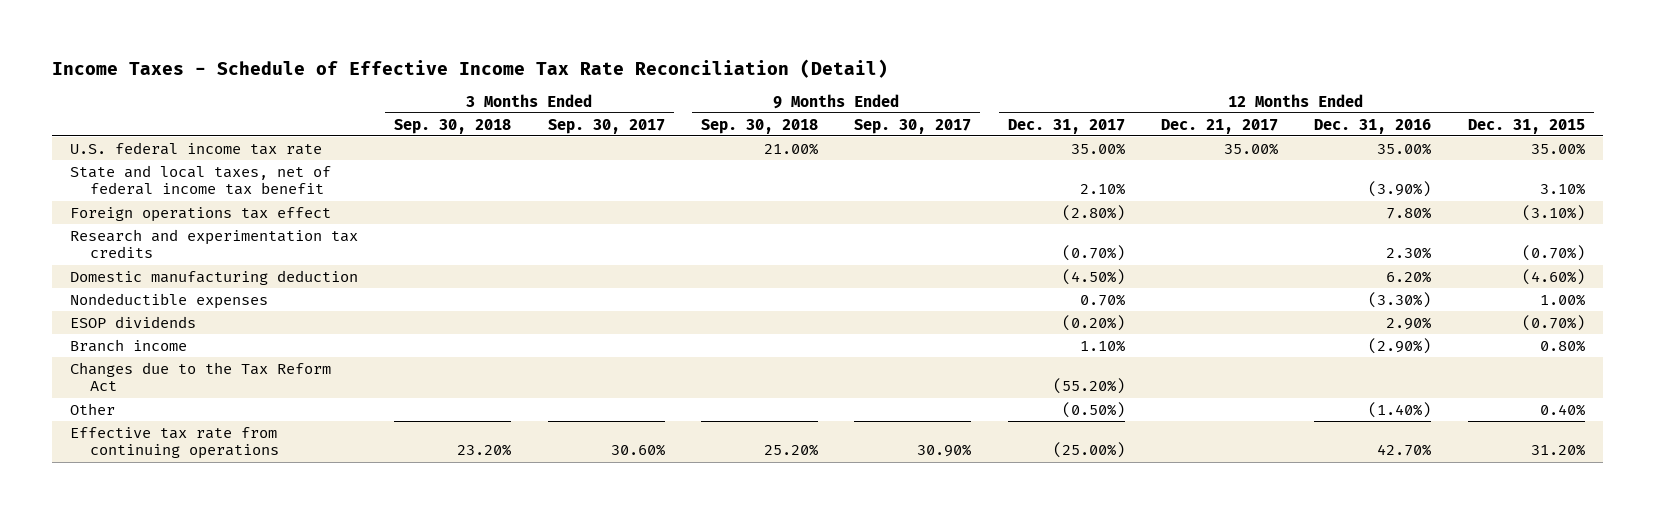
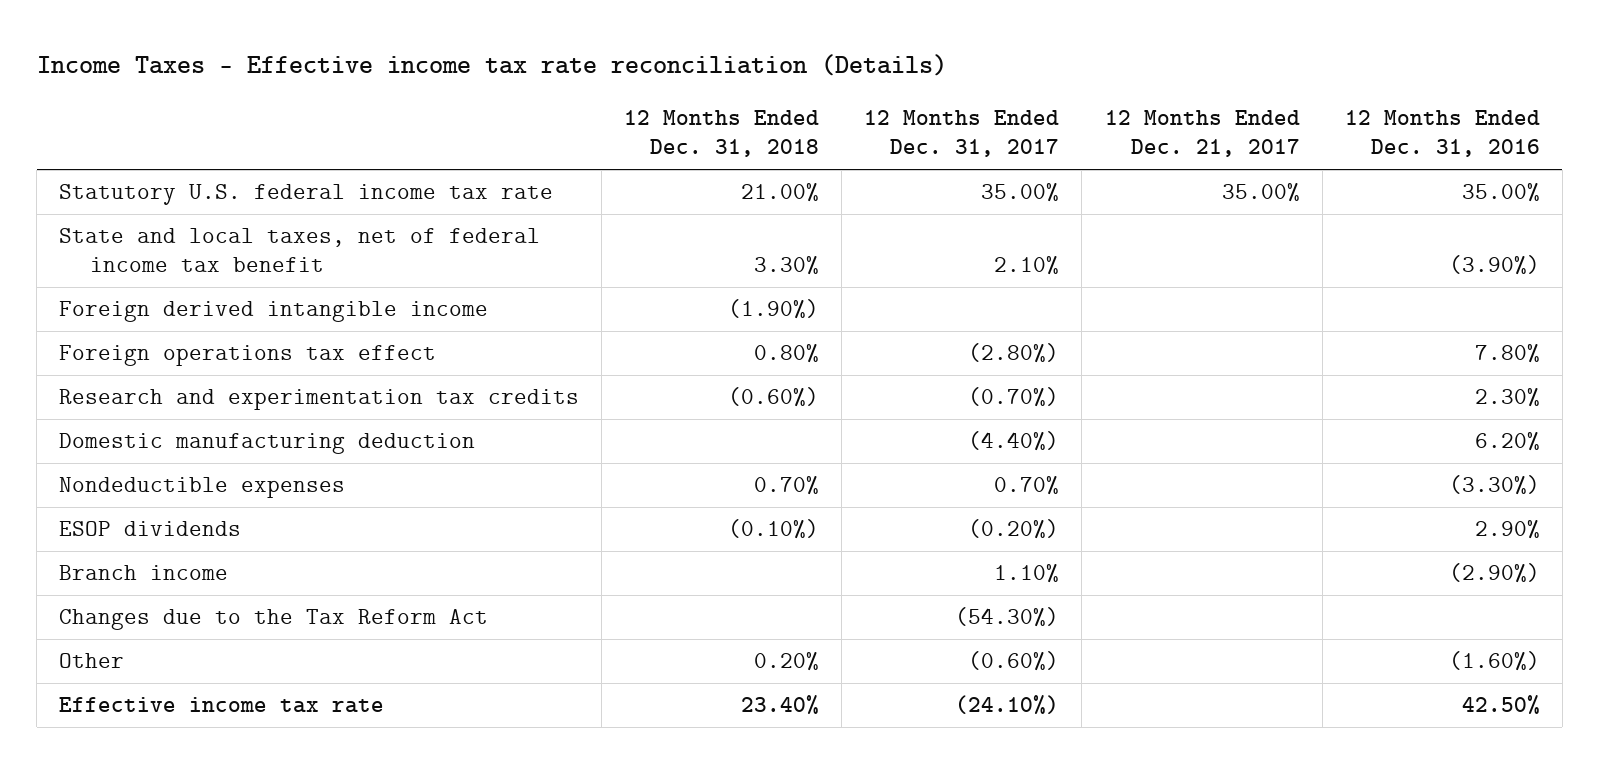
- Income Taxes - Schedule of Effective Income Tax Rate Reconciliation (Detail)
+ Income Taxes - Effective income tax rate reconciliation (Details)
- | 3 Months Ended Sep. 30, 2018 | 3 Months Ended Sep. 30, 2017 | 9 Months Ended Sep. 30, 2018 | 9 Months Ended Sep. 30, 2017 | 12 Months Ended Dec. 31, 2017 | 12 Months Ended Dec. 21, 2017 | 12 Months Ended Dec. 31, 2016 | 12 Months Ended Dec. 31, 2015
+ | 12 Months Ended Dec. 31, 2018 | 12 Months Ended Dec. 31, 2017 | 12 Months Ended Dec. 21, 2017 | 12 Months Ended Dec. 31, 2016
- U.S. federal income tax rate | | | 21.00% | | 35.00% | 35.00% | 35.00% | 35.00%
+ Statutory U.S. federal income tax rate | 21.00% | 35.00% | 35.00% | 35.00%
+ Foreign derived intangible income | (1.90%) | | |
- Domestic manufacturing deduction | | | | | (4.50%) | | 6.20% | (4.60%)
+ Domestic manufacturing deduction | | (4.40%) | | 6.20%
- Changes due to the Tax Reform Act | | | | | (55.20%) | | |
- Other | | | | | (0.50%) | | (1.40%) | 0.40%
- Effective tax rate from continuing operations | 23.20% | 30.60% | 25.20% | 30.90% | (25.00%) | | 42.70% | 31.20%
+ Changes due to the Tax Reform Act | | (54.30%) | |
+ Other | 0.20% | (0.60%) | | (1.60%)
+ Effective income tax rate | 23.40% | (24.10%) | | 42.50%

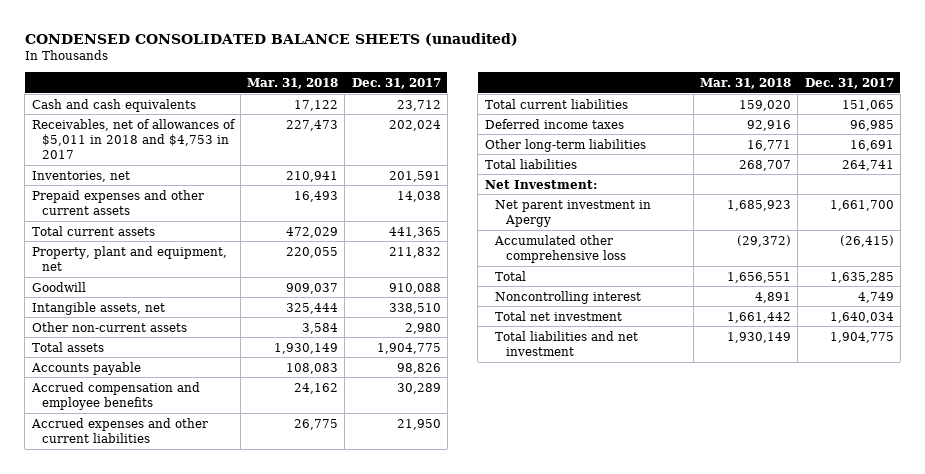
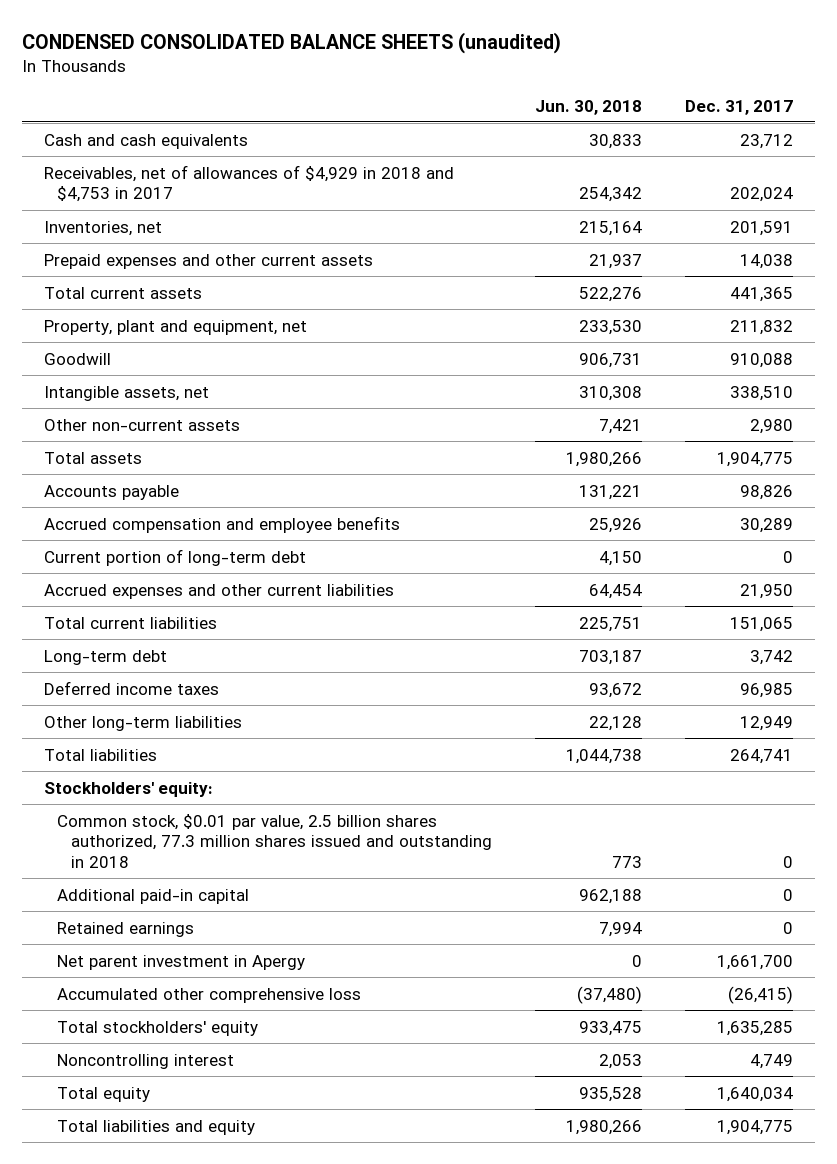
- | Mar. 31, 2018 | Dec. 31, 2017
+ | Jun. 30, 2018 | Dec. 31, 2017
- Receivables, net of allowances of $5,011 in 2018 and $4,753 in 2017 | 227,473 | 202,024
+ Receivables, net of allowances of $4,929 in 2018 and $4,753 in 2017 | 254,342 | 202,024
+ Current portion of long-term debt | 4,150 | 0
+ Long-term debt | 703,187 | 3,742
- Other long-term liabilities | 16,771 | 16,691
+ Other long-term liabilities | 22,128 | 12,949
- Net Investment:
+ Stockholders' equity:
+ Common stock, $0.01 par value, 2.5 billion shares authorized, 77.3 million shares issued and outstanding in 2018 | 773 | 0
+ Additional paid-in capital | 962,188 | 0
+ Retained earnings | 7,994 | 0
- Total | 1,656,551 | 1,635,285
+ Total stockholders' equity | 933,475 | 1,635,285
- Total net investment | 1,661,442 | 1,640,034
- Total liabilities and net investment | 1,930,149 | 1,904,775
+ Total equity | 935,528 | 1,640,034
+ Total liabilities and equity | 1,980,266 | 1,904,775

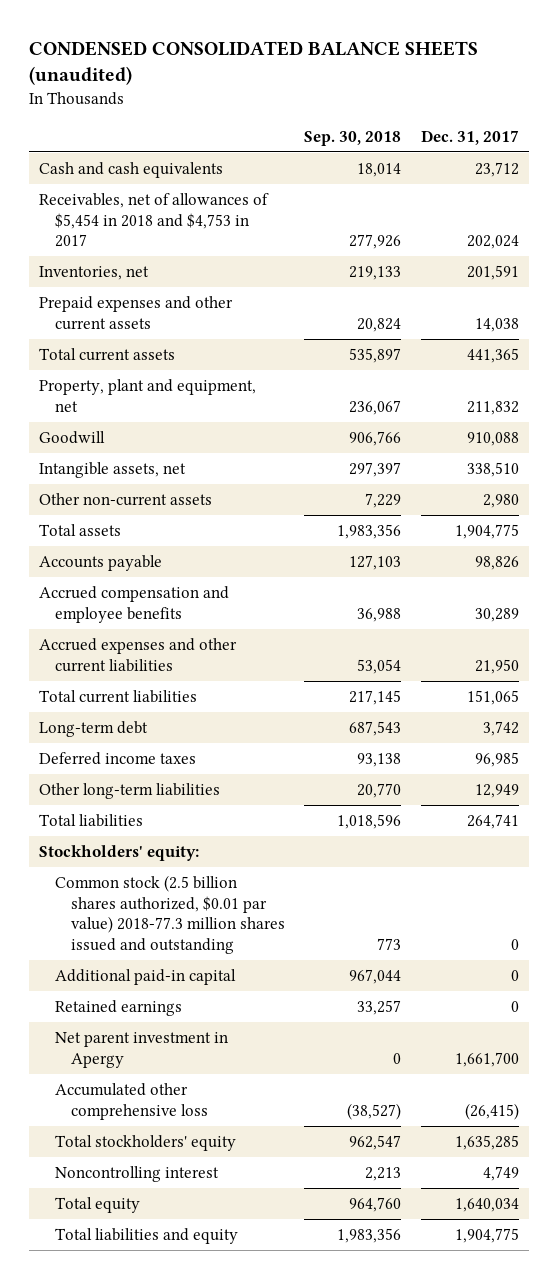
- | Jun. 30, 2018 | Dec. 31, 2017
+ | Sep. 30, 2018 | Dec. 31, 2017
- Receivables, net of allowances of $4,929 in 2018 and $4,753 in 2017 | 254,342 | 202,024
+ Receivables, net of allowances of $5,454 in 2018 and $4,753 in 2017 | 277,926 | 202,024
- Current portion of long-term debt | 4,150 | 0
- Common stock, $0.01 par value, 2.5 billion shares authorized, 77.3 million shares issued and outstanding in 2018 | 773 | 0
+ Common stock (2.5 billion shares authorized, $0.01 par value) 2018-77.3 million shares issued and outstanding | 773 | 0

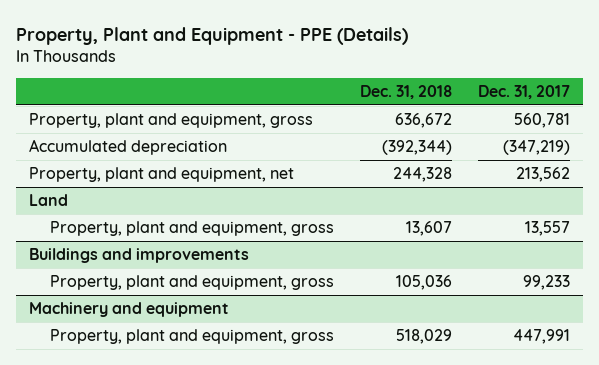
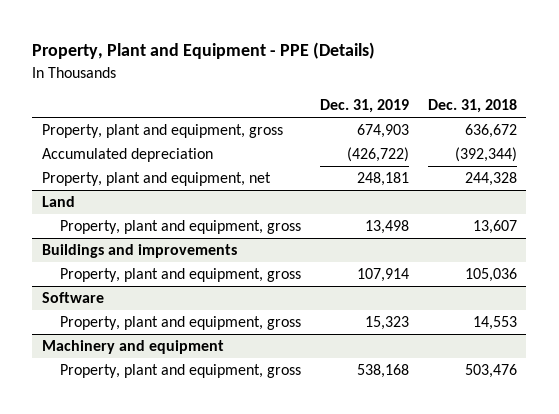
- | Dec. 31, 2018 | Dec. 31, 2017
+ | Dec. 31, 2019 | Dec. 31, 2018
+ Software
+ Property, plant and equipment, gross | 15,323 | 14,553
@ Machinery and equipment
- Property, plant and equipment, gross | 518,029 | 447,991
+ Property, plant and equipment, gross | 538,168 | 503,476

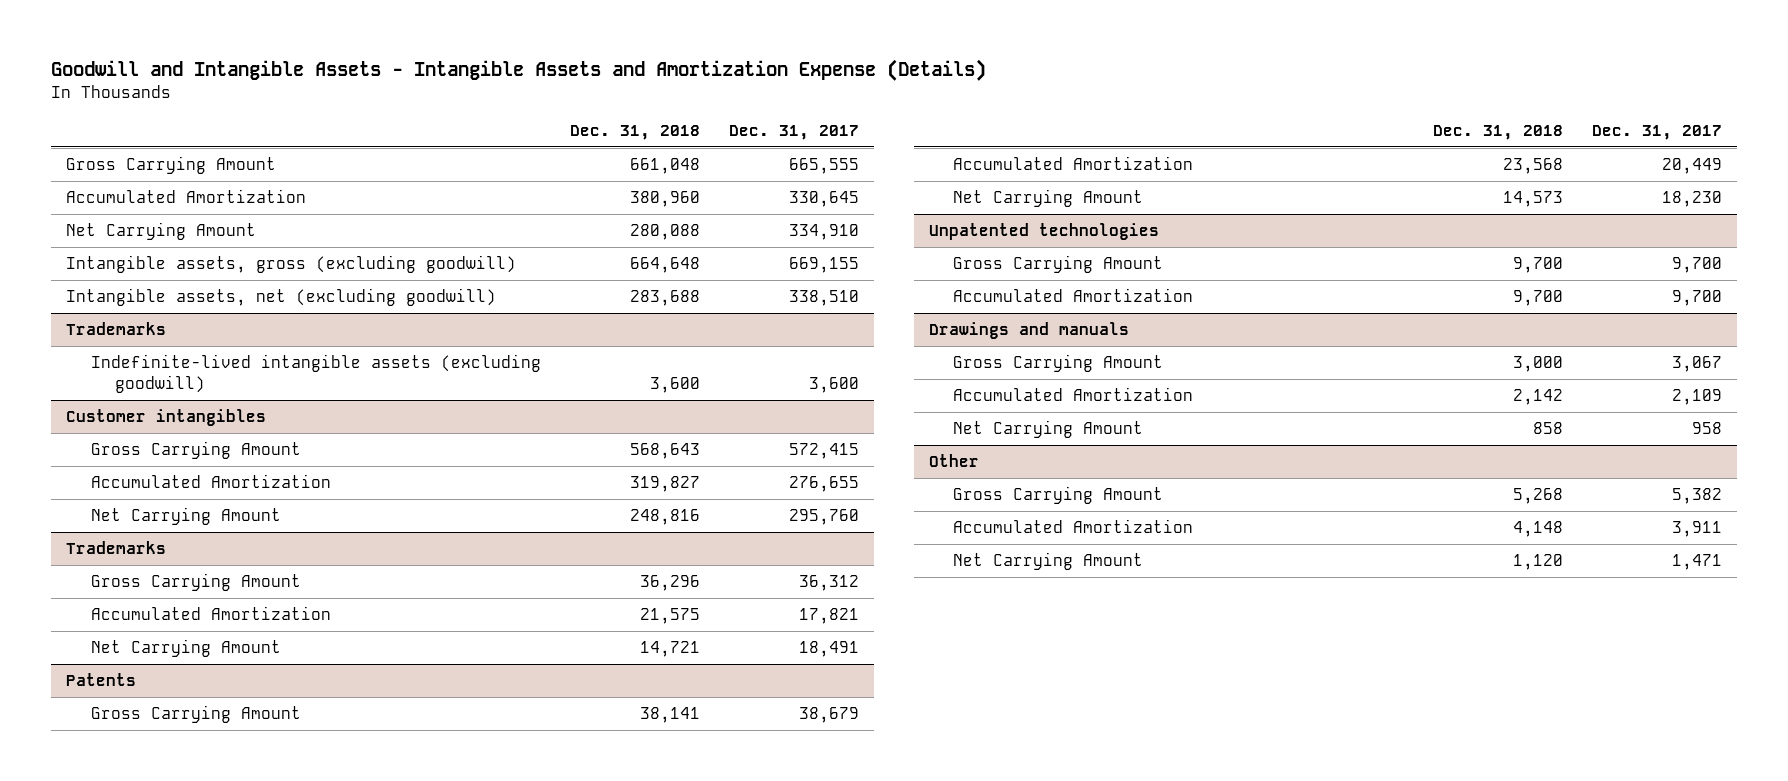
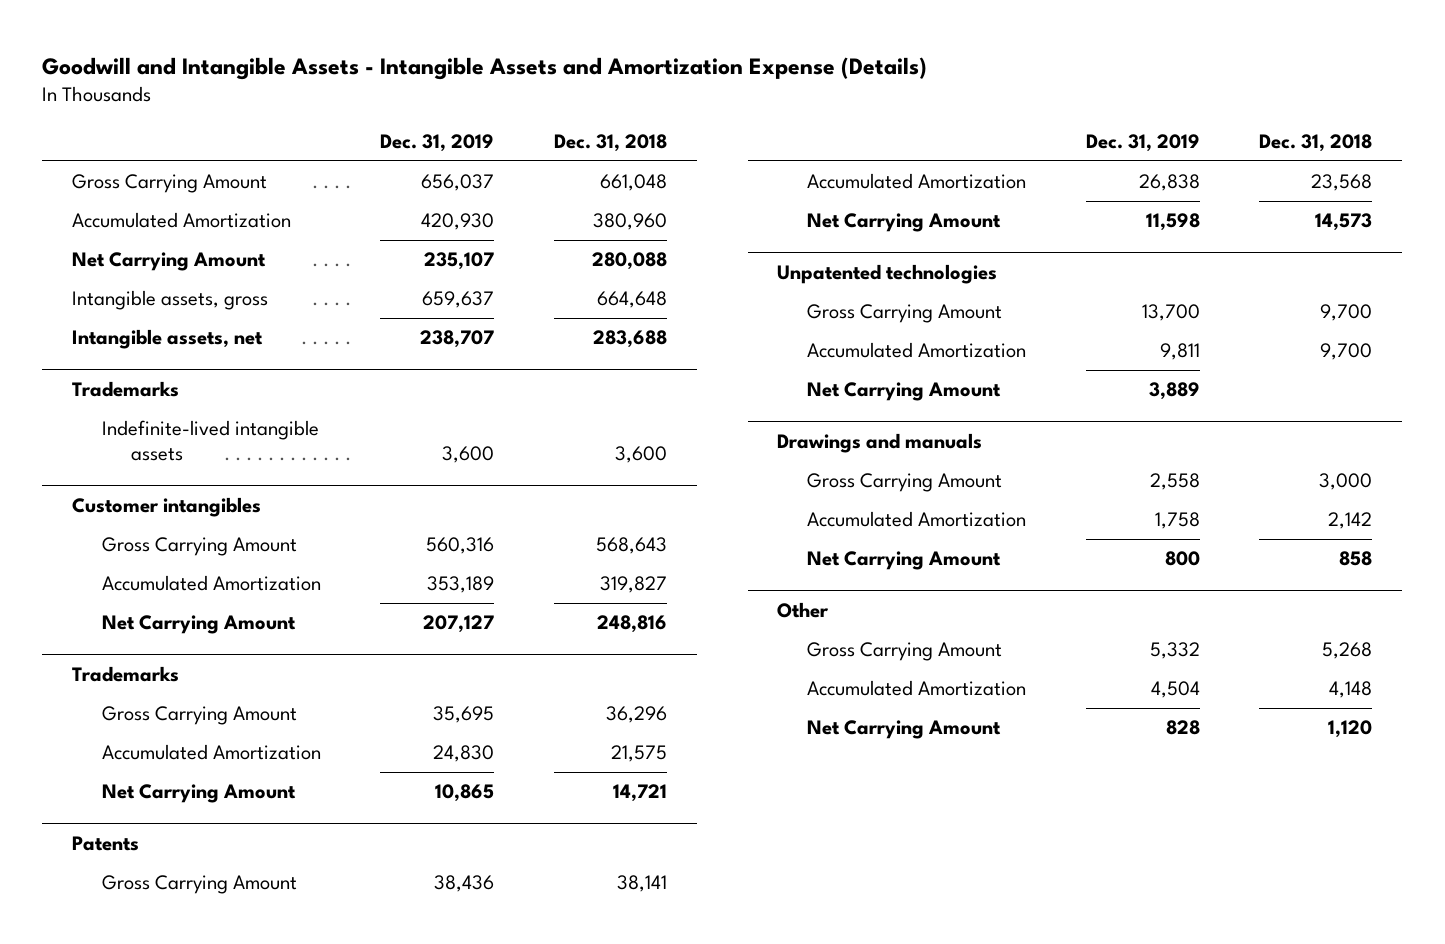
- | Dec. 31, 2018 | Dec. 31, 2017
+ | Dec. 31, 2019 | Dec. 31, 2018
- Intangible assets, gross (excluding goodwill) | 664,648 | 669,155
- Intangible assets, net (excluding goodwill) | 283,688 | 338,510
+ Intangible assets, gross | 659,637 | 664,648
+ Intangible assets, net | 238,707 | 283,688
@ Trademarks
- Indefinite-lived intangible assets (excluding goodwill) | 3,600 | 3,600
+ Indefinite-lived intangible assets | 3,600 | 3,600
@ Unpatented technologies
+ Net Carrying Amount | 3,889 |

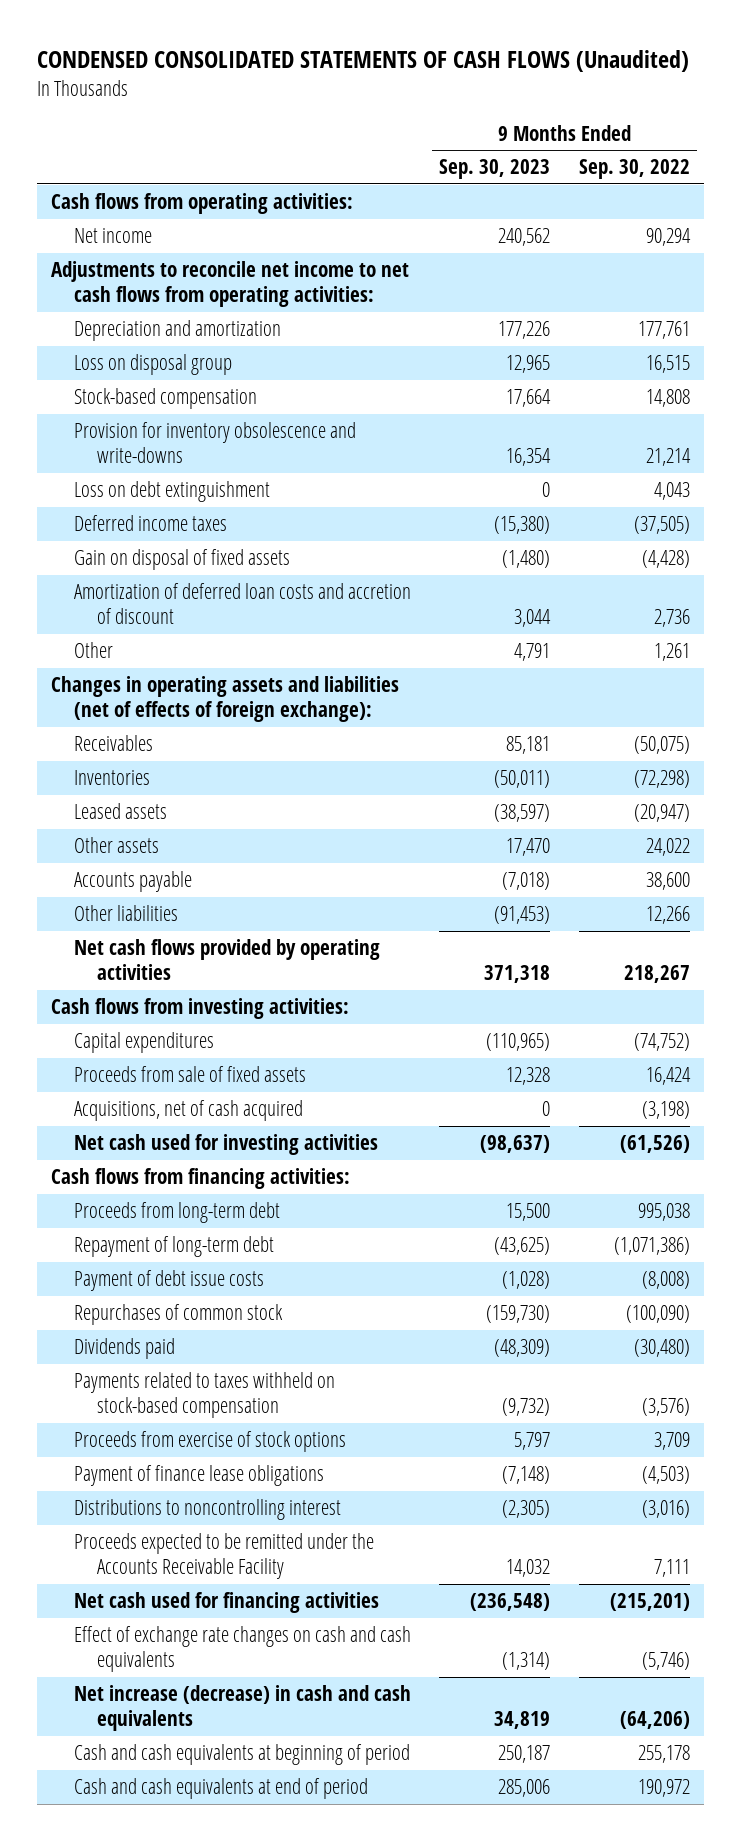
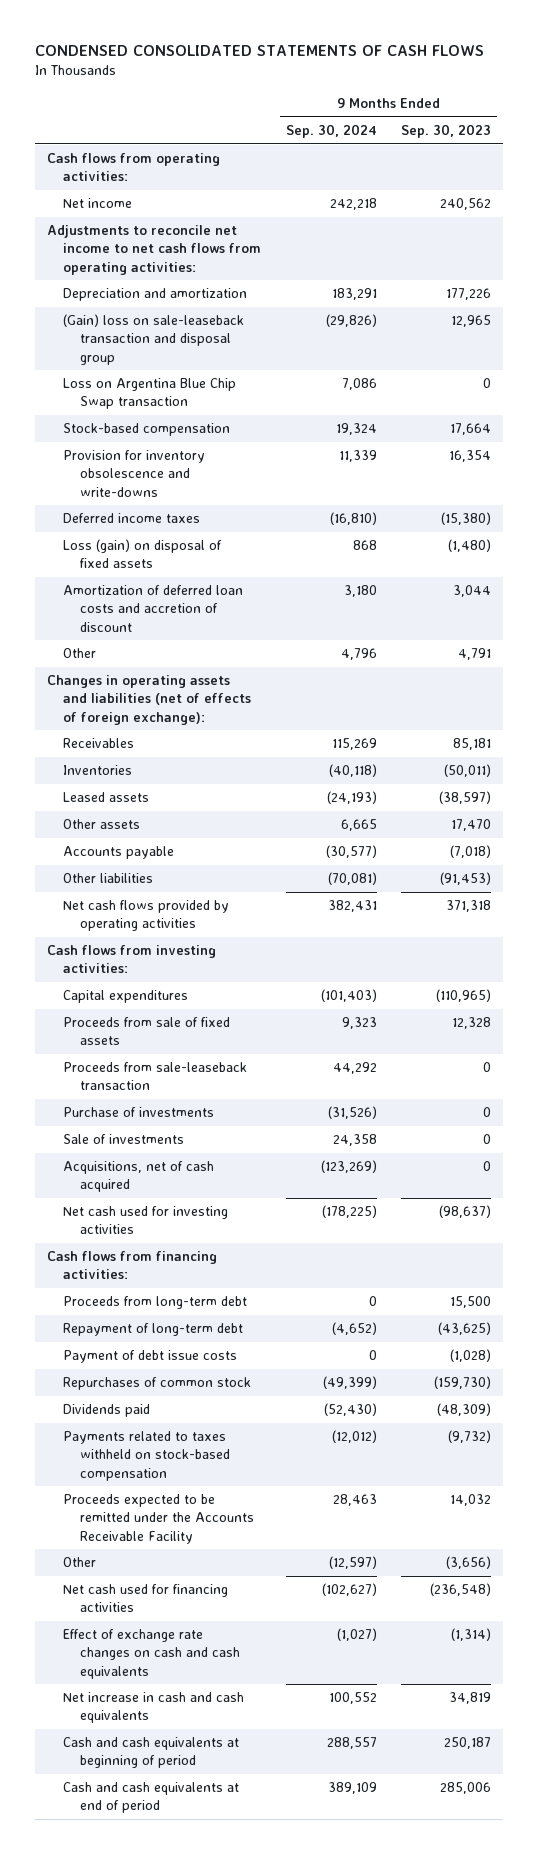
- CONDENSED CONSOLIDATED STATEMENTS OF CASH FLOWS (Unaudited)
+ CONDENSED CONSOLIDATED STATEMENTS OF CASH FLOWS
- | 9 Months Ended Sep. 30, 2023 | 9 Months Ended Sep. 30, 2022
+ | 9 Months Ended Sep. 30, 2024 | 9 Months Ended Sep. 30, 2023
- Loss on disposal group | 12,965 | 16,515
+ (Gain) loss on sale-leaseback transaction and disposal group | (29,826) | 12,965
+ Loss on Argentina Blue Chip Swap transaction | 7,086 | 0
- Loss on debt extinguishment | 0 | 4,043
- Gain on disposal of fixed assets | (1,480) | (4,428)
+ Loss (gain) on disposal of fixed assets | 868 | (1,480)
+ Proceeds from sale-leaseback transaction | 44,292 | 0
+ Purchase of investments | (31,526) | 0
+ Sale of investments | 24,358 | 0
- Proceeds from exercise of stock options | 5,797 | 3,709
- Payment of finance lease obligations | (7,148) | (4,503)
- Distributions to noncontrolling interest | (2,305) | (3,016)
+ Other | (12,597) | (3,656)
- Net increase (decrease) in cash and cash equivalents | 34,819 | (64,206)
+ Net increase in cash and cash equivalents | 100,552 | 34,819

